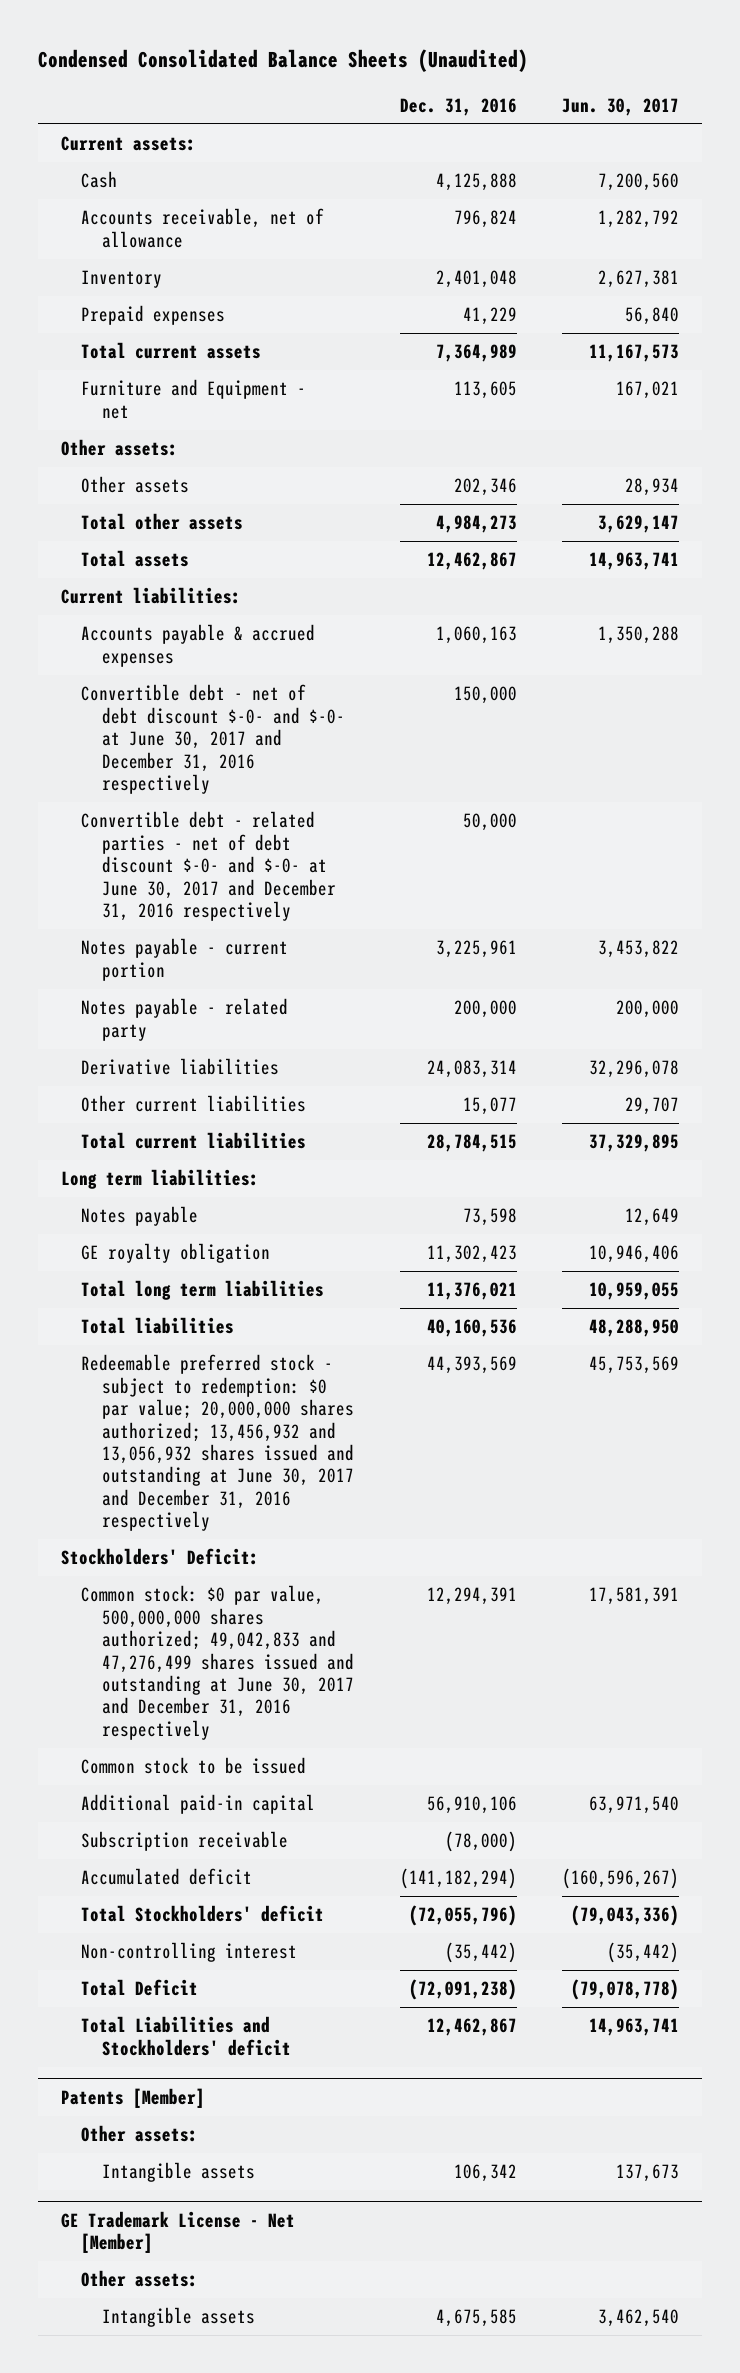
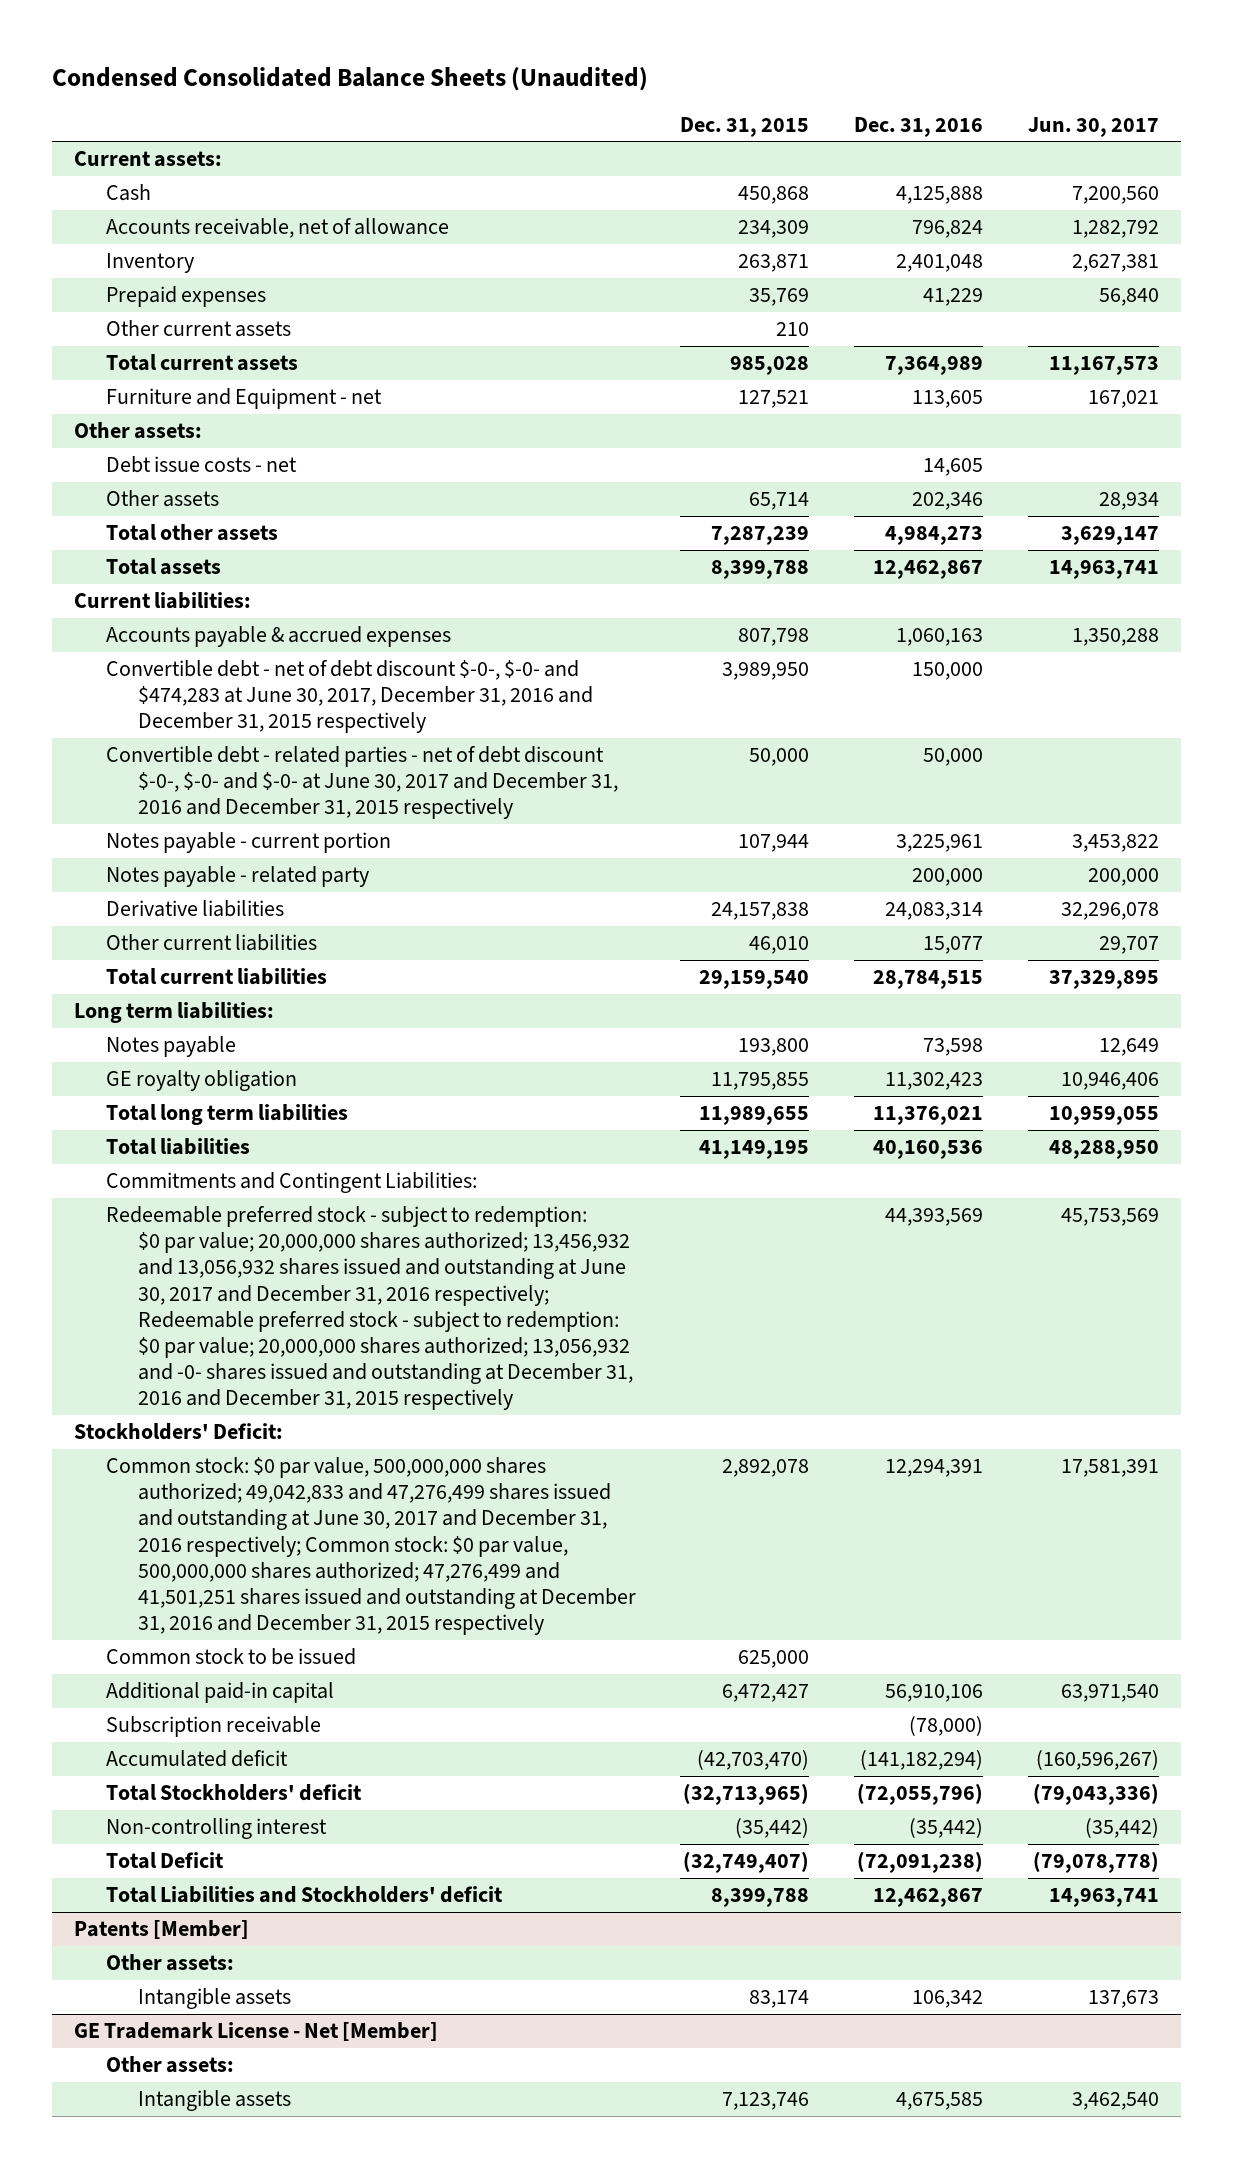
- | Dec. 31, 2016 | Jun. 30, 2017
+ | Dec. 31, 2015 | Dec. 31, 2016 | Jun. 30, 2017
+ Other current assets | 210 | |
+ Debt issue costs - net | | 14,605 |
- Convertible debt - net of debt discount $-0- and $-0- at June 30, 2017 and December 31, 2016 respectively | 150,000 |
- Convertible debt - related parties - net of debt discount $-0- and $-0- at June 30, 2017 and December 31, 2016 respectively | 50,000 |
+ Convertible debt - net of debt discount $-0-, $-0- and $474,283 at June 30, 2017, December 31, 2016 and December 31, 2015 respectively | 3,989,950 | 150,000 |
+ Convertible debt - related parties - net of debt discount $-0-, $-0- and $-0- at June 30, 2017 and December 31, 2016 and December 31, 2015 respectively | 50,000 | 50,000 |
- Redeemable preferred stock - subject to redemption: $0 par value; 20,000,000 shares authorized; 13,456,932 and 13,056,932 shares issued and outstanding at June 30, 2017 and December 31, 2016 respectively | 44,393,569 | 45,753,569
+ Commitments and Contingent Liabilities:
+ Redeemable preferred stock - subject to redemption: $0 par value; 20,000,000 shares authorized; 13,456,932 and 13,056,932 shares issued and outstanding at June 30, 2017 and December 31, 2016 respectively; Redeemable preferred stock - subject to redemption: $0 par value; 20,000,000 shares authorized; 13,056,932 and -0- shares issued and outstanding at December 31, 2016 and December 31, 2015 respectively | | 44,393,569 | 45,753,569
- Common stock: $0 par value, 500,000,000 shares authorized; 49,042,833 and 47,276,499 shares issued and outstanding at June 30, 2017 and December 31, 2016 respectively | 12,294,391 | 17,581,391
+ Common stock: $0 par value, 500,000,000 shares authorized; 49,042,833 and 47,276,499 shares issued and outstanding at June 30, 2017 and December 31, 2016 respectively; Common stock: $0 par value, 500,000,000 shares authorized; 47,276,499 and 41,501,251 shares issued and outstanding at December 31, 2016 and December 31, 2015 respectively | 2,892,078 | 12,294,391 | 17,581,391

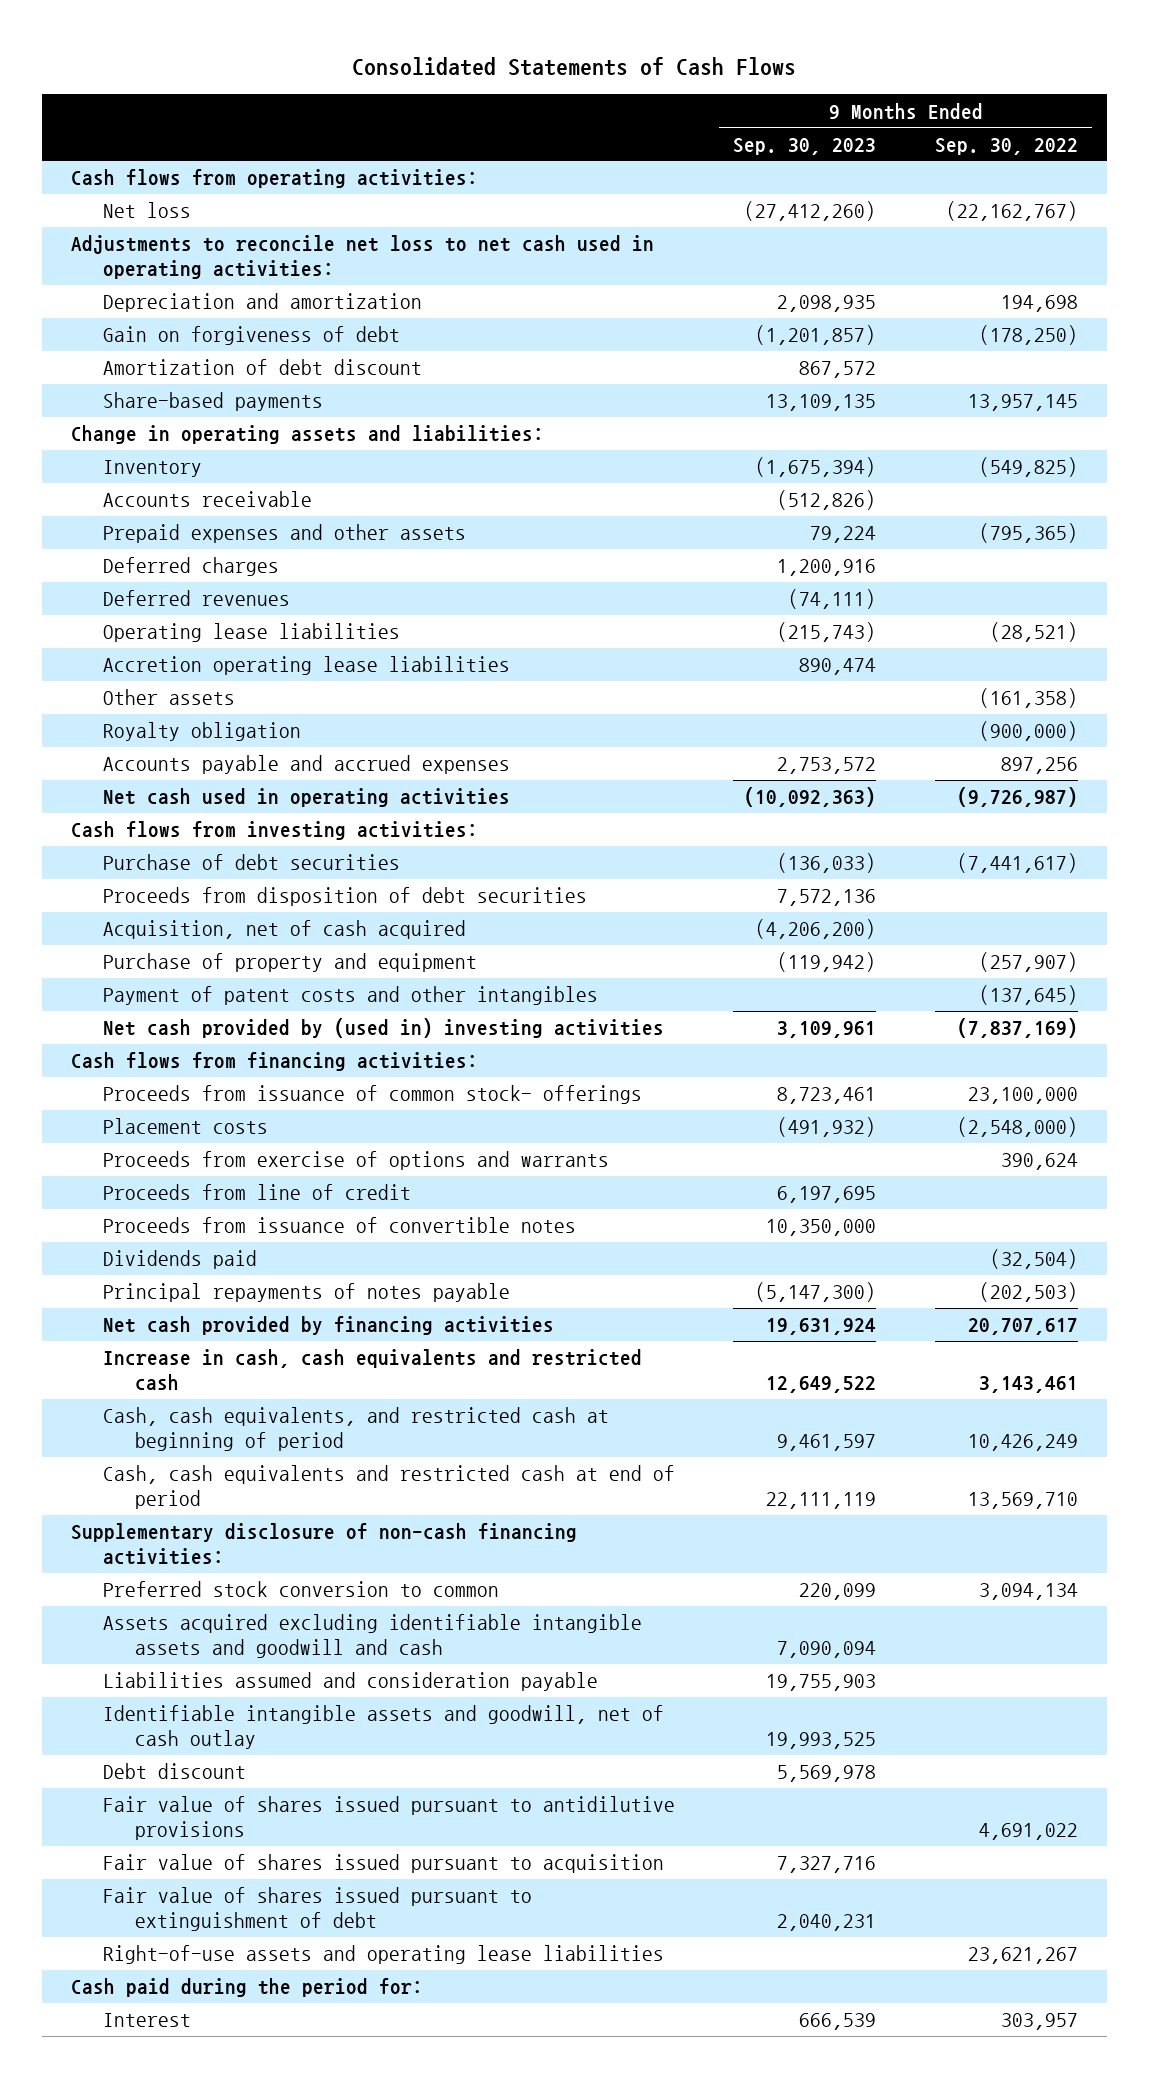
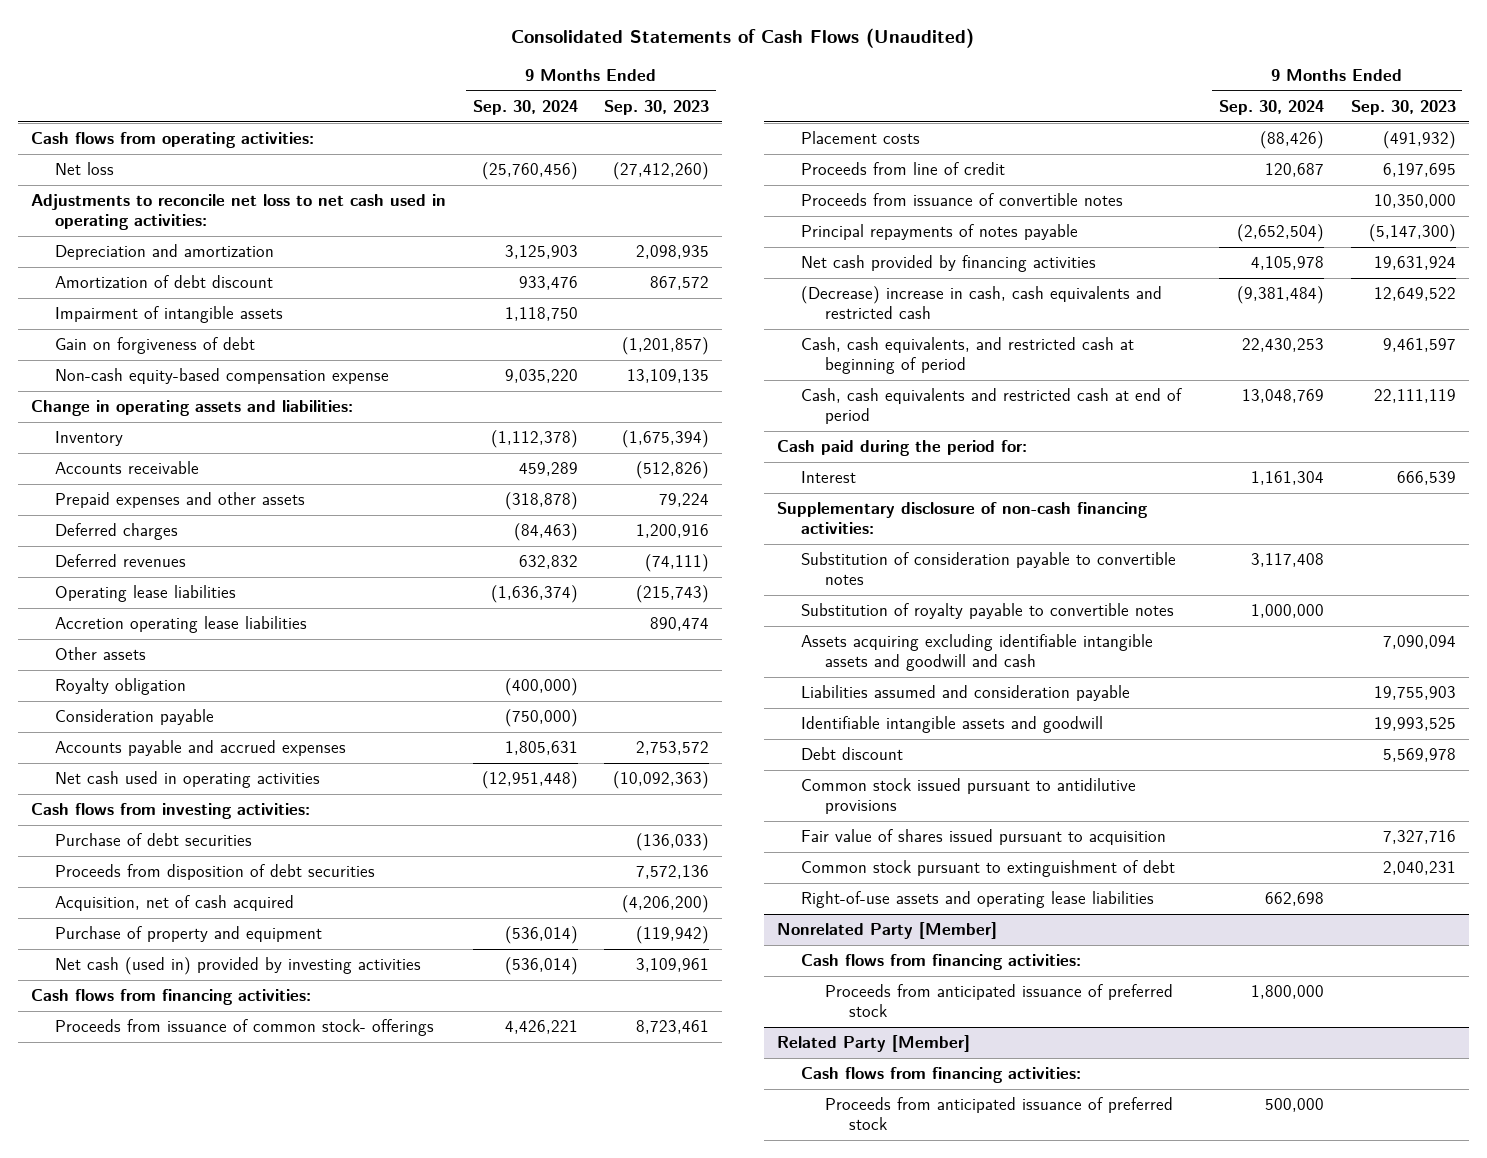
- Consolidated Statements of Cash Flows
+ Consolidated Statements of Cash Flows (Unaudited)
- | 9 Months Ended Sep. 30, 2023 | 9 Months Ended Sep. 30, 2022
+ | 9 Months Ended Sep. 30, 2024 | 9 Months Ended Sep. 30, 2023
- Share-based payments | 13,109,135 | 13,957,145
+ Impairment of intangible assets | 1,118,750 |
moved down: Gain on forgiveness of debt | | (1,201,857)
+ Non-cash equity-based compensation expense | 9,035,220 | 13,109,135
+ Consideration payable | (750,000) |
- Payment of patent costs and other intangibles | | (137,645)
- Net cash provided by (used in) investing activities | 3,109,961 | (7,837,169)
+ Net cash (used in) provided by investing activities | (536,014) | 3,109,961
- Proceeds from exercise of options and warrants | | 390,624
- Dividends paid | | (32,504)
- Increase in cash, cash equivalents and restricted cash | 12,649,522 | 3,143,461
+ (Decrease) increase in cash, cash equivalents and restricted cash | (9,381,484) | 12,649,522
moved up: Cash paid during the period for:
moved up: Interest | 1,161,304 | 666,539
- Preferred stock conversion to common | 220,099 | 3,094,134
- Assets acquired excluding identifiable intangible assets and goodwill and cash | 7,090,094 |
+ Substitution of consideration payable to convertible notes | 3,117,408 |
+ Substitution of royalty payable to convertible notes | 1,000,000 |
+ Assets acquiring excluding identifiable intangible assets and goodwill and cash | | 7,090,094
- Identifiable intangible assets and goodwill, net of cash outlay | 19,993,525 |
+ Identifiable intangible assets and goodwill | | 19,993,525
- Fair value of shares issued pursuant to antidilutive provisions | | 4,691,022
+ Common stock issued pursuant to antidilutive provisions
- Fair value of shares issued pursuant to extinguishment of debt | 2,040,231 |
+ Common stock pursuant to extinguishment of debt | | 2,040,231
+ Nonrelated Party [Member]
+ Cash flows from financing activities:
+ Proceeds from anticipated issuance of preferred stock | 1,800,000 |
+ Related Party [Member]
+ Cash flows from financing activities:
+ Proceeds from anticipated issuance of preferred stock | 500,000 |

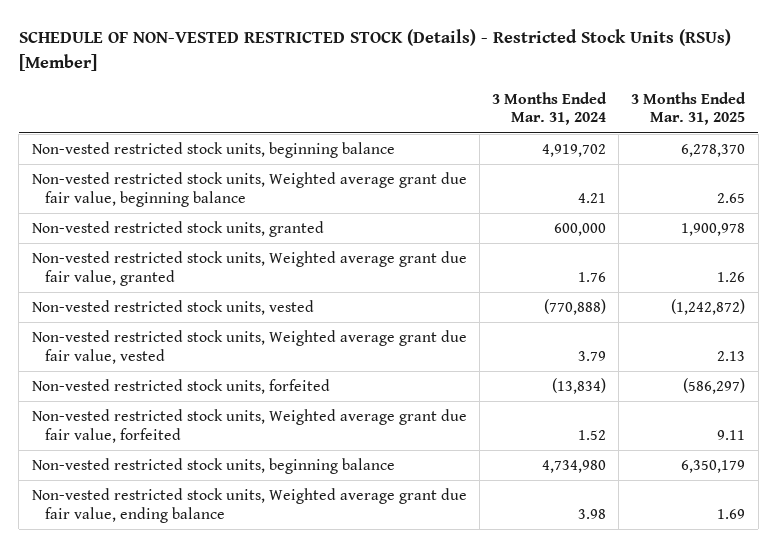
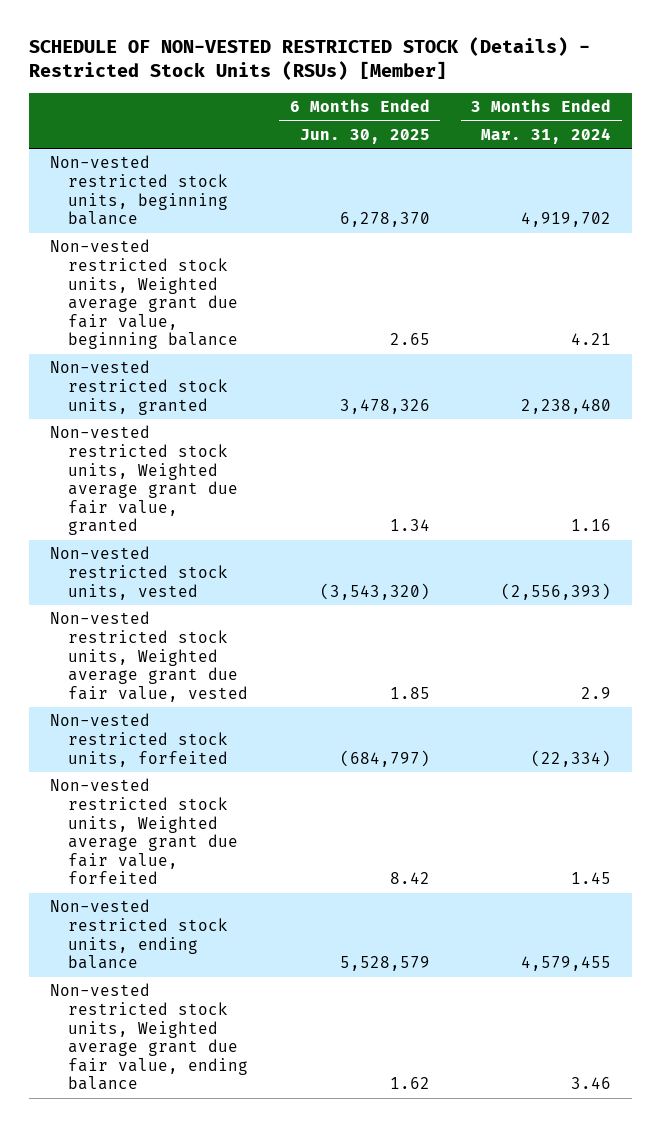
- | 3 Months Ended Mar. 31, 2024 | 3 Months Ended Mar. 31, 2025
+ | 6 Months Ended Jun. 30, 2025 | 3 Months Ended Mar. 31, 2024
- Non-vested restricted stock units, granted | 600,000 | 1,900,978
- Non-vested restricted stock units, Weighted average grant due fair value, granted | 1.76 | 1.26
- Non-vested restricted stock units, vested | (770,888) | (1,242,872)
- Non-vested restricted stock units, Weighted average grant due fair value, vested | 3.79 | 2.13
- Non-vested restricted stock units, forfeited | (13,834) | (586,297)
- Non-vested restricted stock units, Weighted average grant due fair value, forfeited | 1.52 | 9.11
- Non-vested restricted stock units, beginning balance | 4,734,980 | 6,350,179
- Non-vested restricted stock units, Weighted average grant due fair value, ending balance | 3.98 | 1.69
+ Non-vested restricted stock units, granted | 3,478,326 | 2,238,480
+ Non-vested restricted stock units, Weighted average grant due fair value, granted | 1.34 | 1.16
+ Non-vested restricted stock units, vested | (3,543,320) | (2,556,393)
+ Non-vested restricted stock units, Weighted average grant due fair value, vested | 1.85 | 2.9
+ Non-vested restricted stock units, forfeited | (684,797) | (22,334)
+ Non-vested restricted stock units, Weighted average grant due fair value, forfeited | 8.42 | 1.45
+ Non-vested restricted stock units, ending balance | 5,528,579 | 4,579,455
+ Non-vested restricted stock units, Weighted average grant due fair value, ending balance | 1.62 | 3.46

